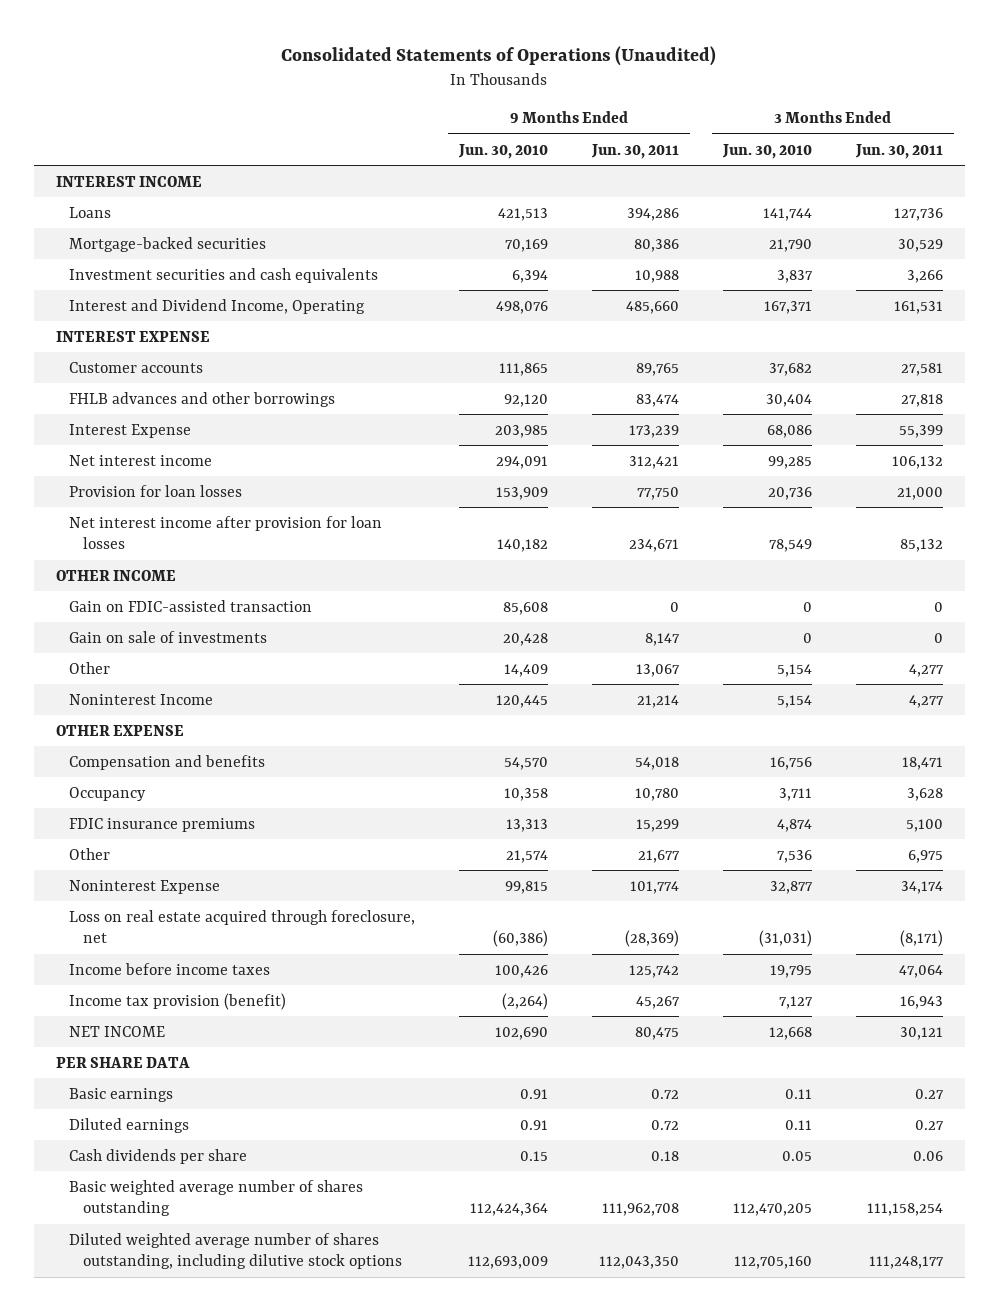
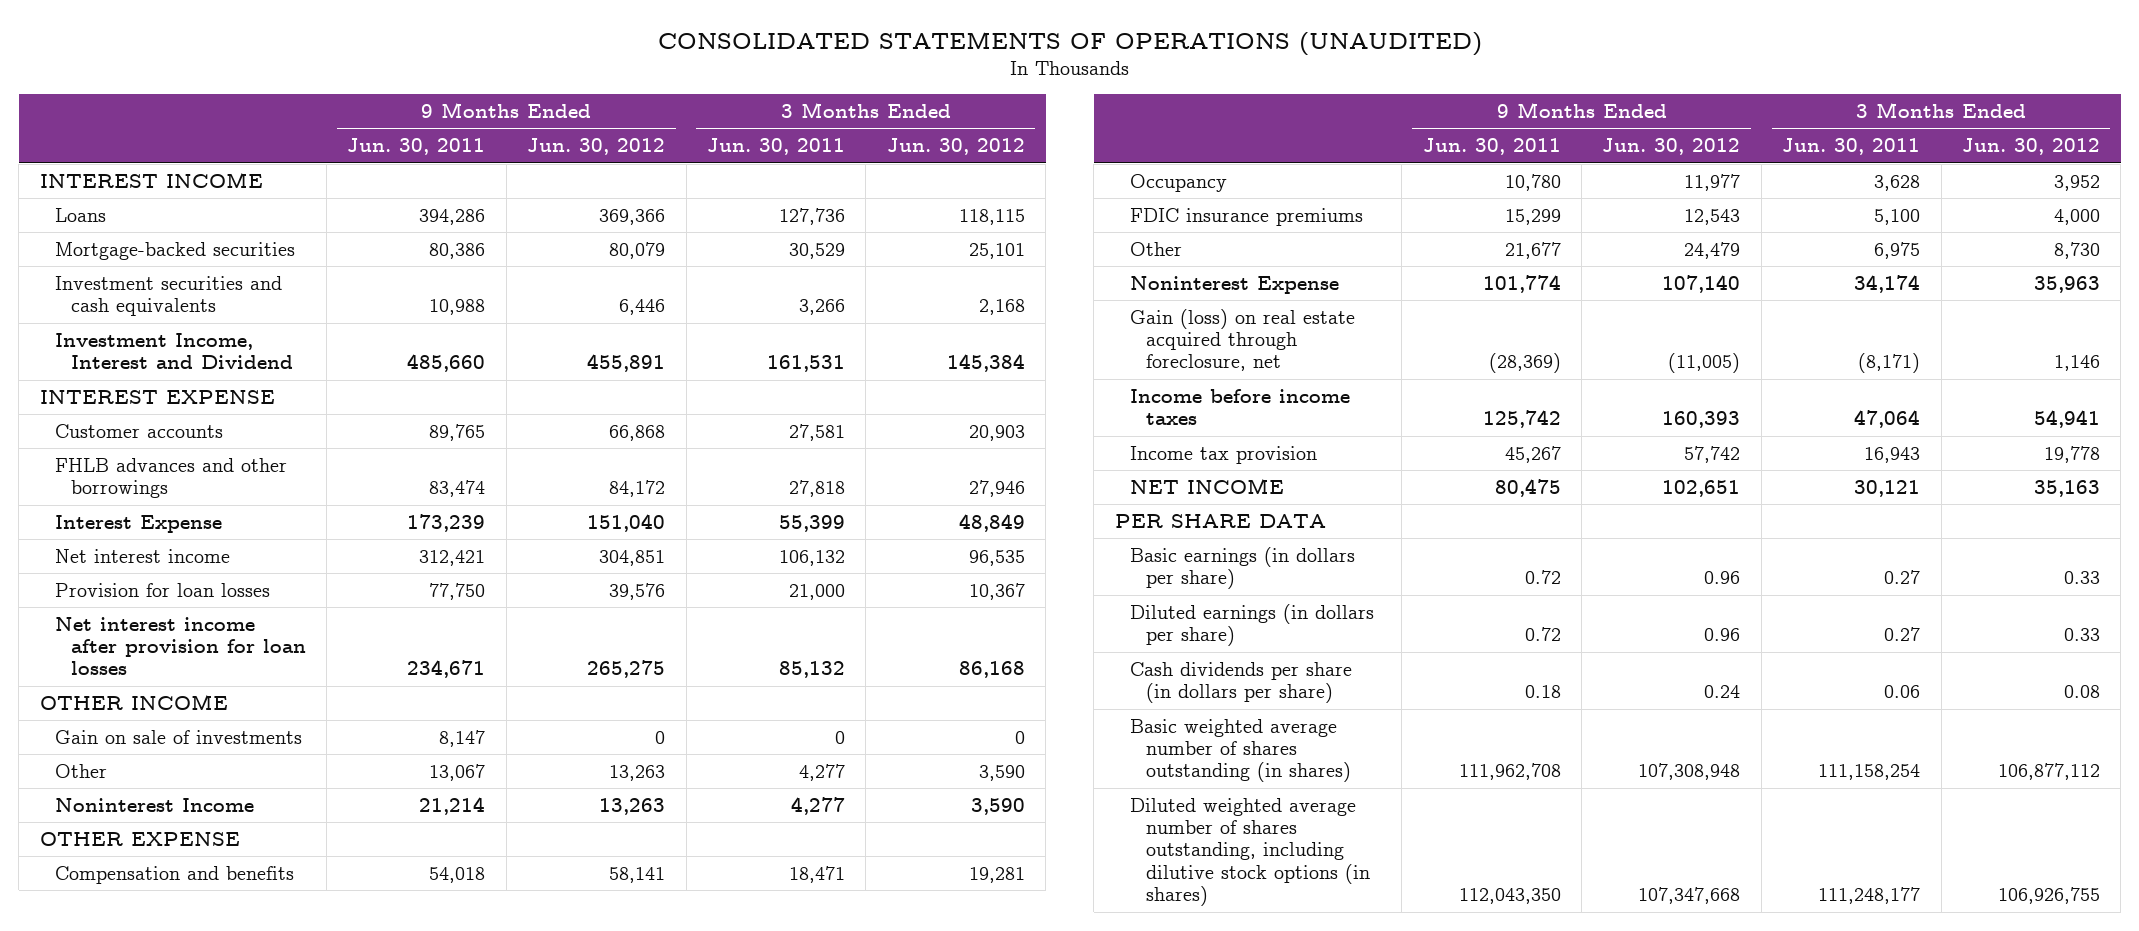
- Consolidated Statements of Operations (Unaudited)
+ CONSOLIDATED STATEMENTS OF OPERATIONS (UNAUDITED)
- | 9 Months Ended Jun. 30, 2010 | 9 Months Ended Jun. 30, 2011 | 3 Months Ended Jun. 30, 2010 | 3 Months Ended Jun. 30, 2011
+ | 9 Months Ended Jun. 30, 2011 | 9 Months Ended Jun. 30, 2012 | 3 Months Ended Jun. 30, 2011 | 3 Months Ended Jun. 30, 2012
- Interest and Dividend Income, Operating | 498,076 | 485,660 | 167,371 | 161,531
+ Investment Income, Interest and Dividend | 485,660 | 455,891 | 161,531 | 145,384
- Gain on FDIC-assisted transaction | 85,608 | 0 | 0 | 0
- Loss on real estate acquired through foreclosure, net | (60,386) | (28,369) | (31,031) | (8,171)
+ Gain (loss) on real estate acquired through foreclosure, net | (28,369) | (11,005) | (8,171) | 1,146
- Income tax provision (benefit) | (2,264) | 45,267 | 7,127 | 16,943
+ Income tax provision | 45,267 | 57,742 | 16,943 | 19,778
- Basic earnings | 0.91 | 0.72 | 0.11 | 0.27
- Diluted earnings | 0.91 | 0.72 | 0.11 | 0.27
- Cash dividends per share | 0.15 | 0.18 | 0.05 | 0.06
- Basic weighted average number of shares outstanding | 112,424,364 | 111,962,708 | 112,470,205 | 111,158,254
- Diluted weighted average number of shares outstanding, including dilutive stock options | 112,693,009 | 112,043,350 | 112,705,160 | 111,248,177
+ Basic earnings (in dollars per share) | 0.72 | 0.96 | 0.27 | 0.33
+ Diluted earnings (in dollars per share) | 0.72 | 0.96 | 0.27 | 0.33
+ Cash dividends per share (in dollars per share) | 0.18 | 0.24 | 0.06 | 0.08
+ Basic weighted average number of shares outstanding (in shares) | 111,962,708 | 107,308,948 | 111,158,254 | 106,877,112
+ Diluted weighted average number of shares outstanding, including dilutive stock options (in shares) | 112,043,350 | 107,347,668 | 111,248,177 | 106,926,755

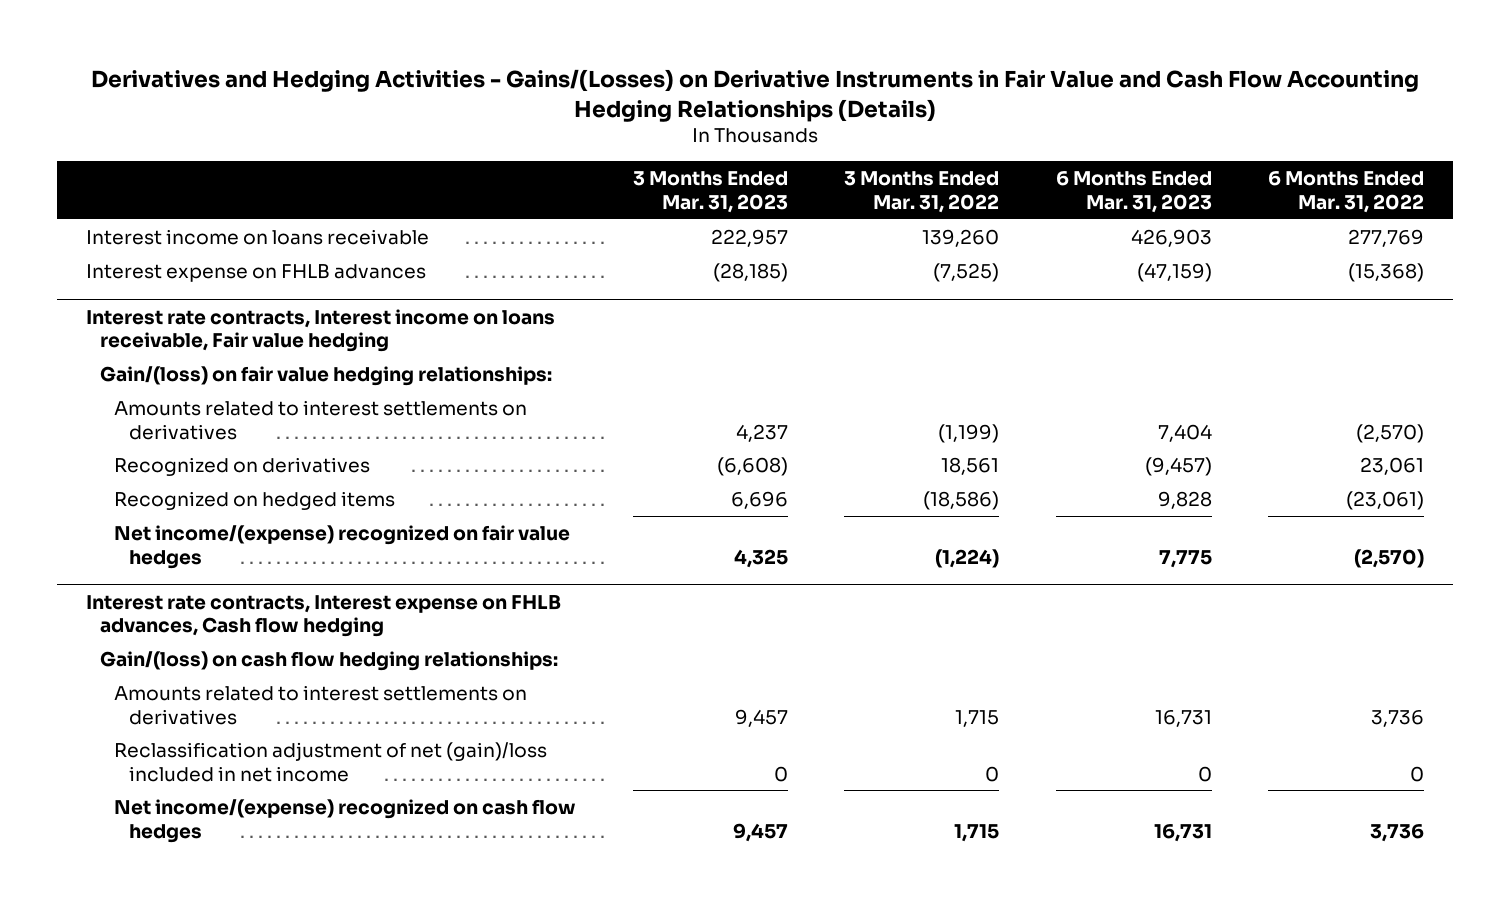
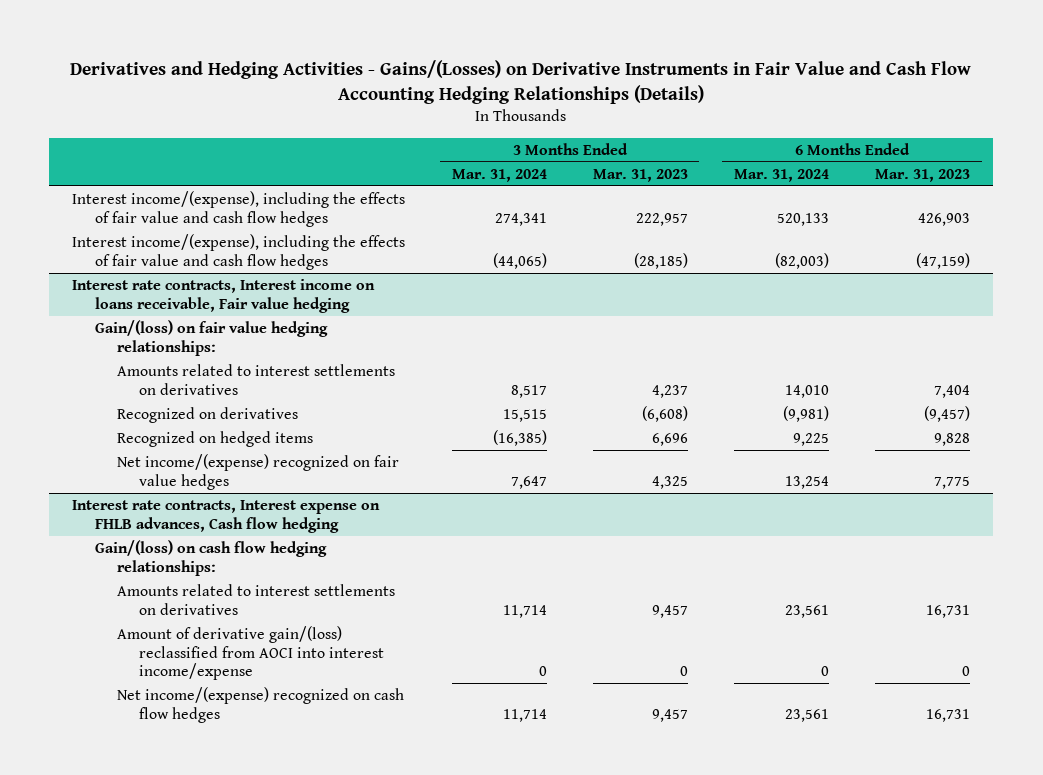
- | 3 Months Ended Mar. 31, 2023 | 3 Months Ended Mar. 31, 2022 | 6 Months Ended Mar. 31, 2023 | 6 Months Ended Mar. 31, 2022
+ | 3 Months Ended Mar. 31, 2024 | 3 Months Ended Mar. 31, 2023 | 6 Months Ended Mar. 31, 2024 | 6 Months Ended Mar. 31, 2023
- Interest income on loans receivable | 222,957 | 139,260 | 426,903 | 277,769
- Interest expense on FHLB advances | (28,185) | (7,525) | (47,159) | (15,368)
+ Interest income/(expense), including the effects of fair value and cash flow hedges | 274,341 | 222,957 | 520,133 | 426,903
+ Interest income/(expense), including the effects of fair value and cash flow hedges | (44,065) | (28,185) | (82,003) | (47,159)
@ Interest rate contracts, Interest expense on FHLB advances, Cash flow hedging
- Reclassification adjustment of net (gain)/loss included in net income | 0 | 0 | 0 | 0
+ Amount of derivative gain/(loss) reclassified from AOCI into interest income/expense | 0 | 0 | 0 | 0

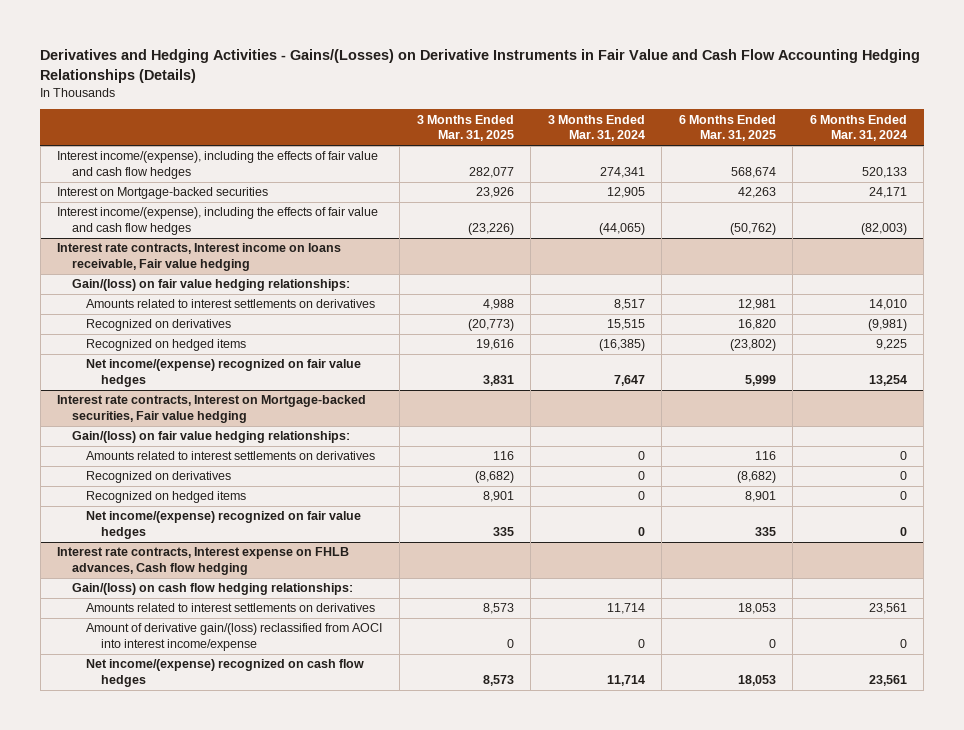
- | 3 Months Ended Mar. 31, 2024 | 3 Months Ended Mar. 31, 2023 | 6 Months Ended Mar. 31, 2024 | 6 Months Ended Mar. 31, 2023
+ | 3 Months Ended Mar. 31, 2025 | 3 Months Ended Mar. 31, 2024 | 6 Months Ended Mar. 31, 2025 | 6 Months Ended Mar. 31, 2024
+ Interest on Mortgage-backed securities | 23,926 | 12,905 | 42,263 | 24,171
+ Interest rate contracts, Interest on Mortgage-backed securities, Fair value hedging
+ Gain/(loss) on fair value hedging relationships:
+ Amounts related to interest settlements on derivatives | 116 | 0 | 116 | 0
+ Recognized on derivatives | (8,682) | 0 | (8,682) | 0
+ Recognized on hedged items | 8,901 | 0 | 8,901 | 0
+ Net income/(expense) recognized on fair value hedges | 335 | 0 | 335 | 0

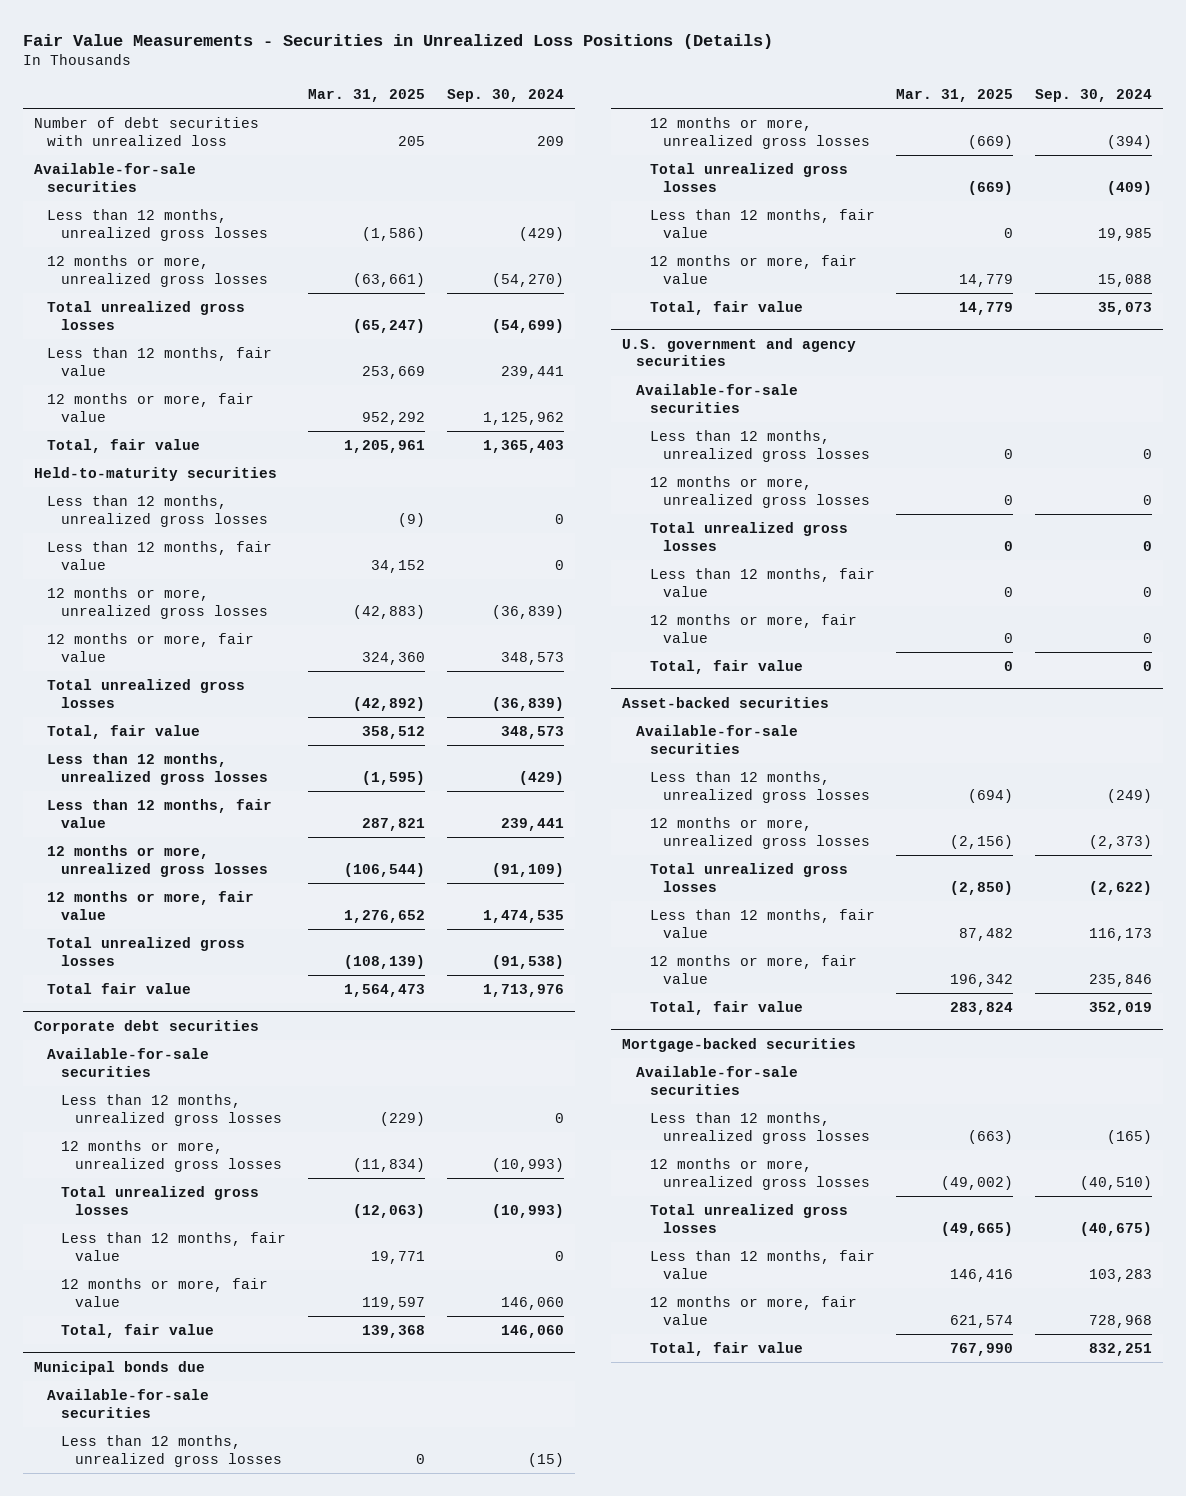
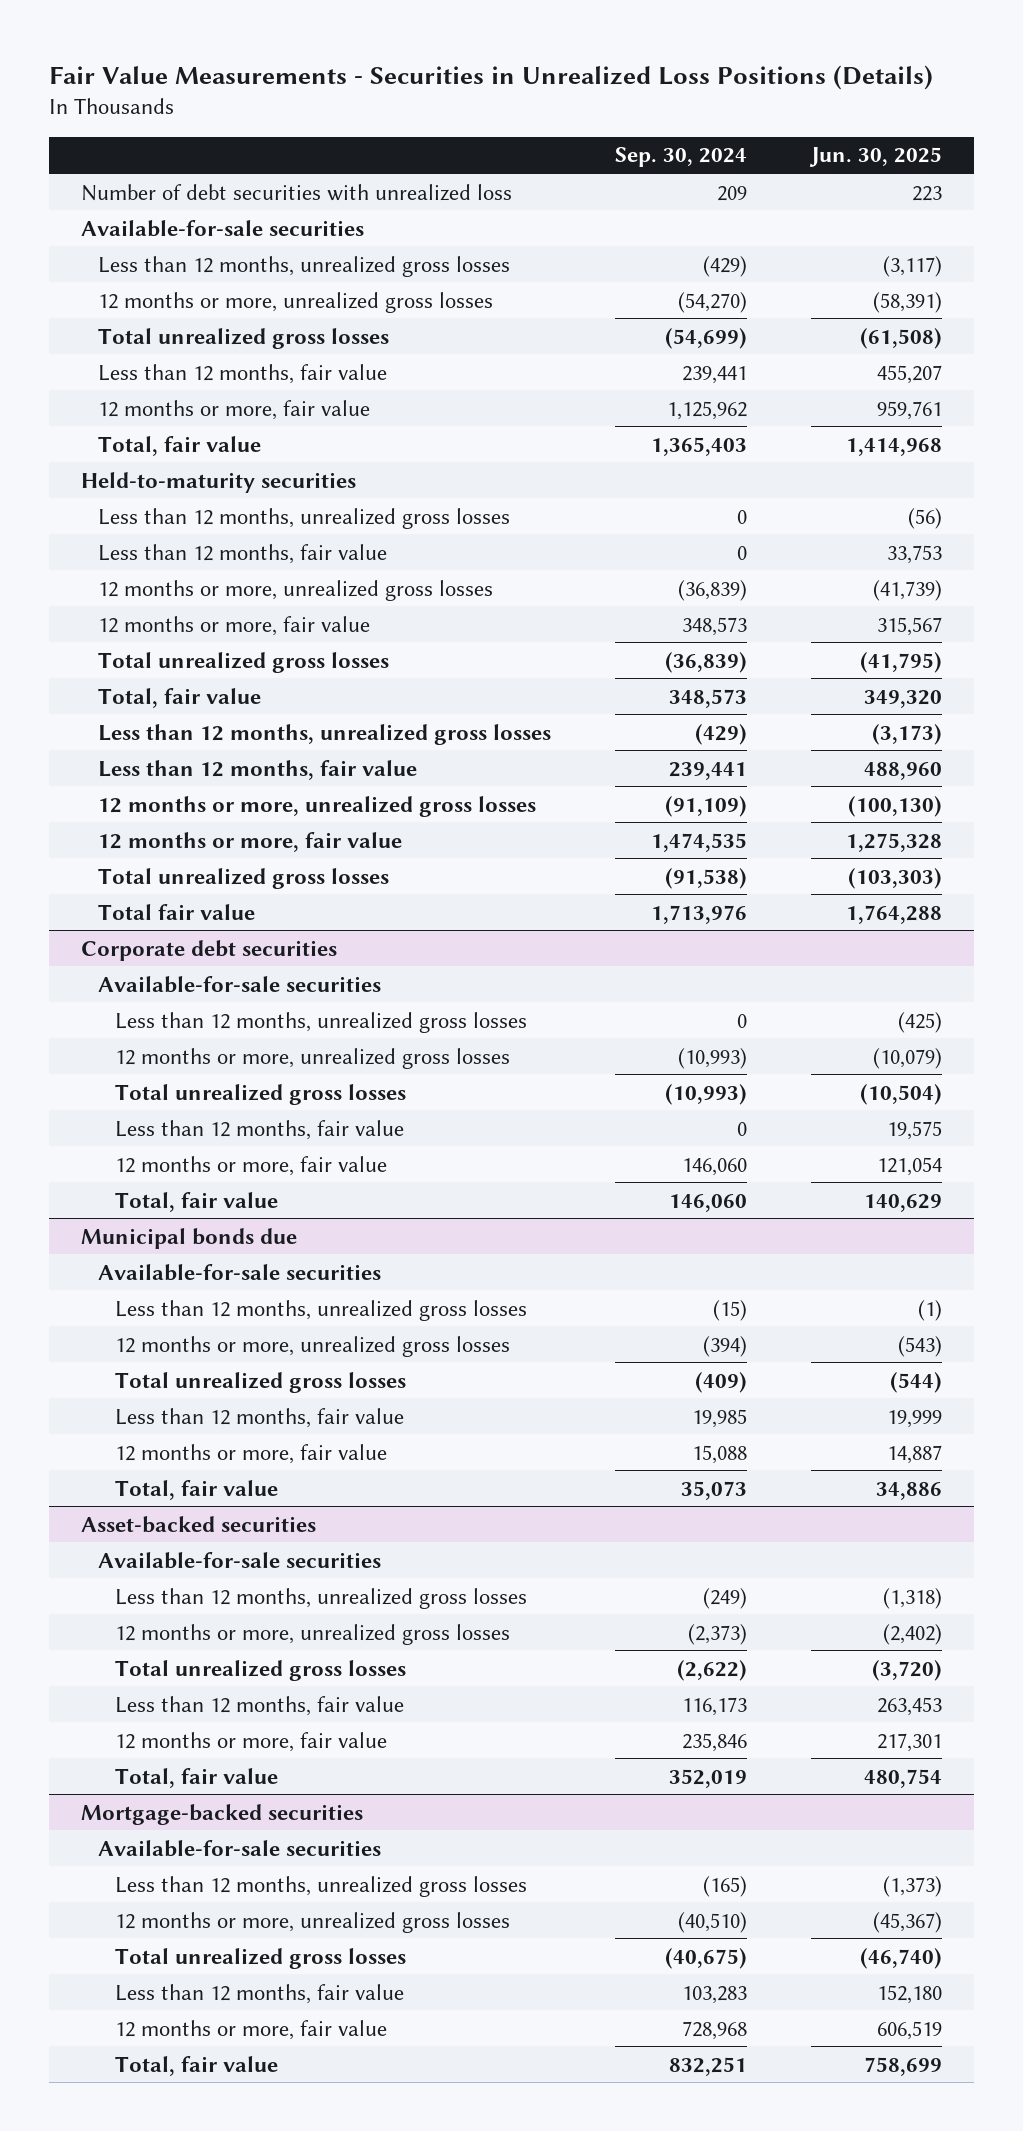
- | Mar. 31, 2025 | Sep. 30, 2024
+ | Sep. 30, 2024 | Jun. 30, 2025
- U.S. government and agency securities
- Available-for-sale securities
- Less than 12 months, unrealized gross losses | 0 | 0
- 12 months or more, unrealized gross losses | 0 | 0
- Total unrealized gross losses | 0 | 0
- Less than 12 months, fair value | 0 | 0
- 12 months or more, fair value | 0 | 0
- Total, fair value | 0 | 0

